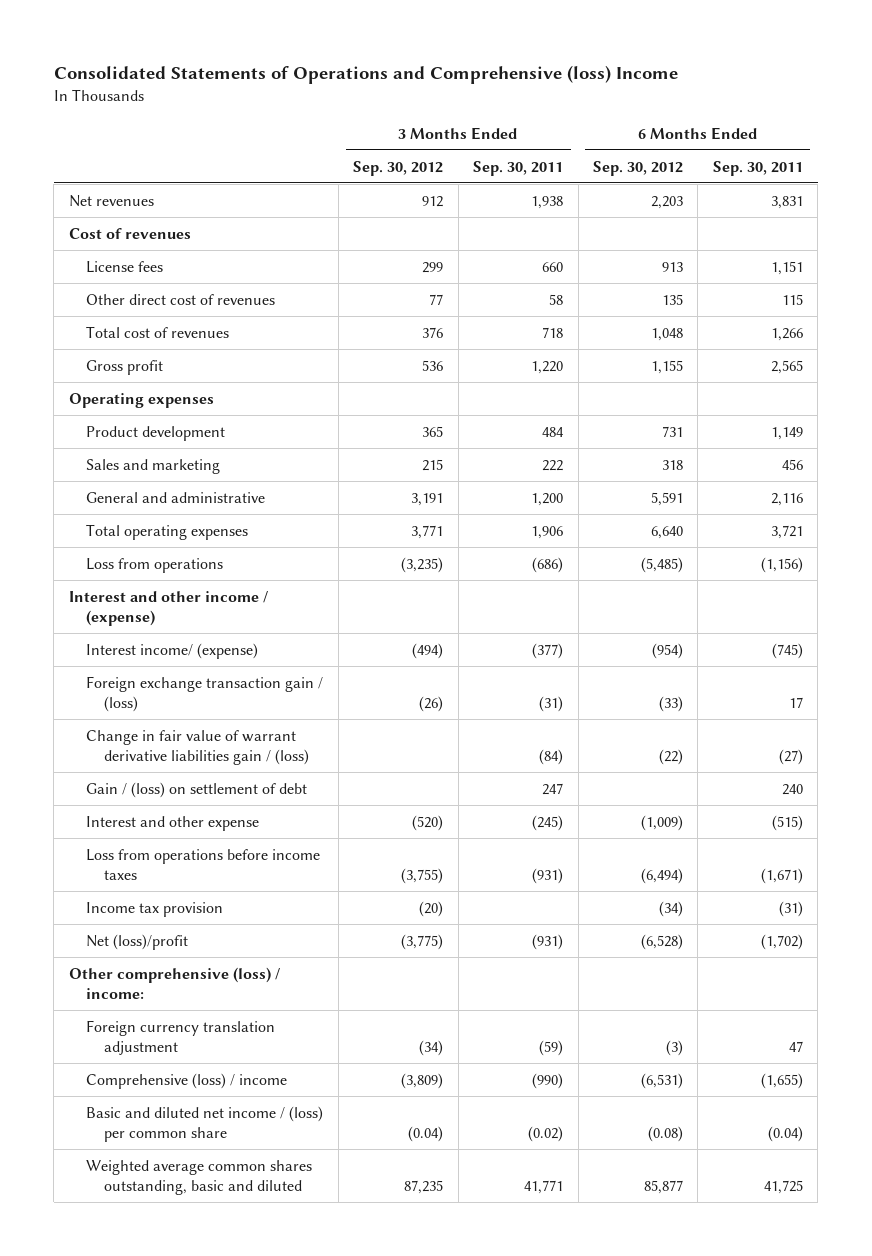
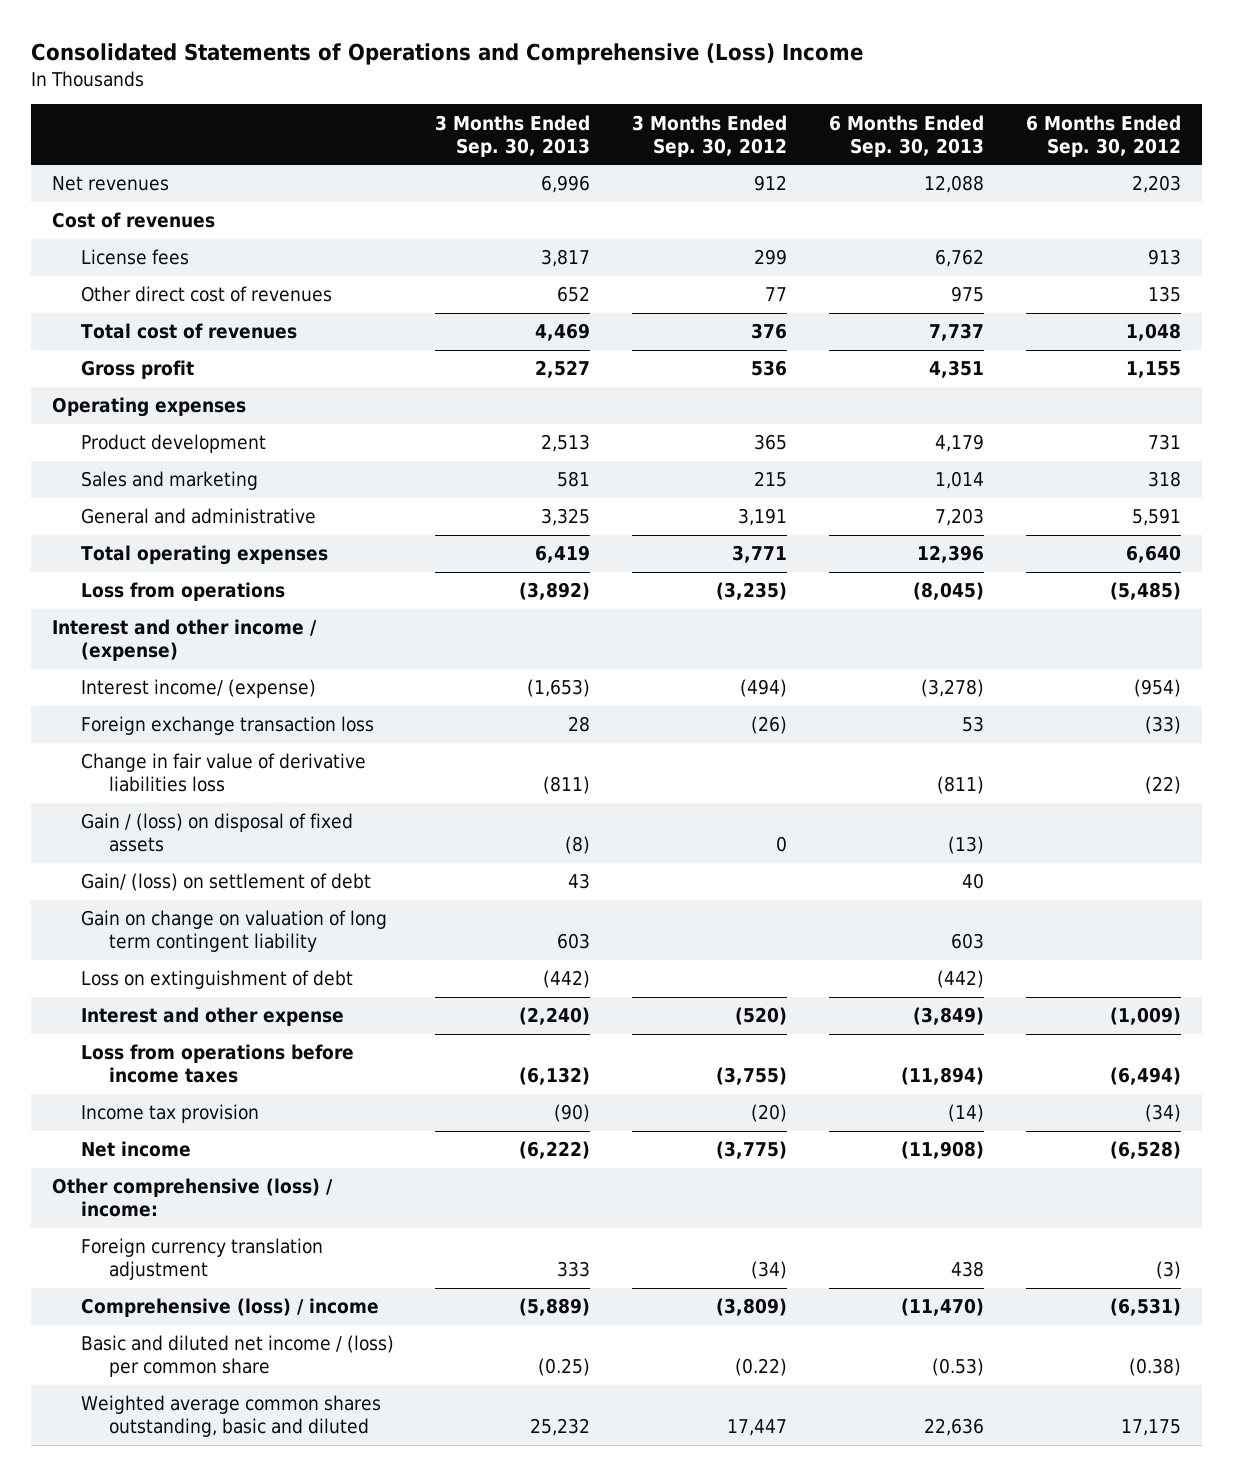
- Consolidated Statements of Operations and Comprehensive (loss) Income
+ Consolidated Statements of Operations and Comprehensive (Loss) Income
- | 3 Months Ended Sep. 30, 2012 | 3 Months Ended Sep. 30, 2011 | 6 Months Ended Sep. 30, 2012 | 6 Months Ended Sep. 30, 2011
+ | 3 Months Ended Sep. 30, 2013 | 3 Months Ended Sep. 30, 2012 | 6 Months Ended Sep. 30, 2013 | 6 Months Ended Sep. 30, 2012
- Foreign exchange transaction gain / (loss) | (26) | (31) | (33) | 17
- Change in fair value of warrant derivative liabilities gain / (loss) | | (84) | (22) | (27)
- Gain / (loss) on settlement of debt | | 247 | | 240
+ Foreign exchange transaction loss | 28 | (26) | 53 | (33)
+ Change in fair value of derivative liabilities loss | (811) | | (811) | (22)
+ Gain / (loss) on disposal of fixed assets | (8) | 0 | (13) |
+ Gain/ (loss) on settlement of debt | 43 | | 40 |
+ Gain on change on valuation of long term contingent liability | 603 | | 603 |
+ Loss on extinguishment of debt | (442) | | (442) |
- Net (loss)/profit | (3,775) | (931) | (6,528) | (1,702)
+ Net income | (6,222) | (3,775) | (11,908) | (6,528)
- Basic and diluted net income / (loss) per common share | (0.04) | (0.02) | (0.08) | (0.04)
- Weighted average common shares outstanding, basic and diluted | 87,235 | 41,771 | 85,877 | 41,725
+ Basic and diluted net income / (loss) per common share | (0.25) | (0.22) | (0.53) | (0.38)
+ Weighted average common shares outstanding, basic and diluted | 25,232 | 17,447 | 22,636 | 17,175

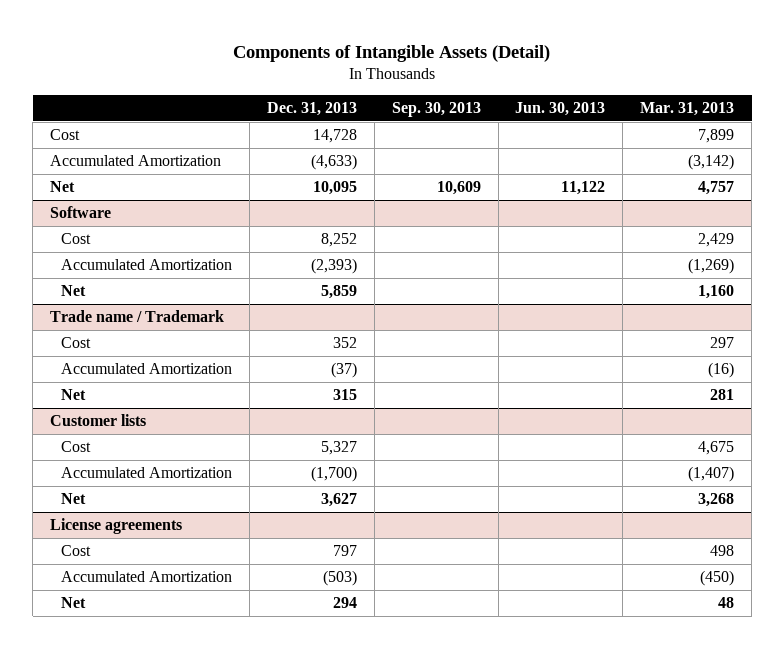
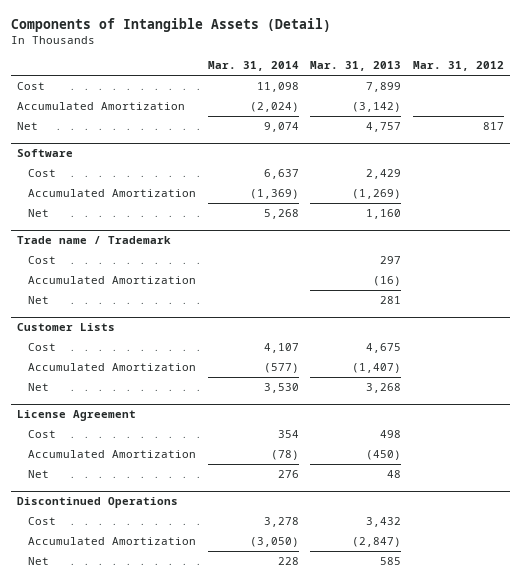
- | Dec. 31, 2013 | Sep. 30, 2013 | Jun. 30, 2013 | Mar. 31, 2013
+ | Mar. 31, 2014 | Mar. 31, 2013 | Mar. 31, 2012
- Customer lists
+ Customer Lists
- License agreements
+ License Agreement
+ Discontinued Operations
+ Cost | 3,278 | 3,432 |
+ Accumulated Amortization | (3,050) | (2,847) |
+ Net | 228 | 585 |

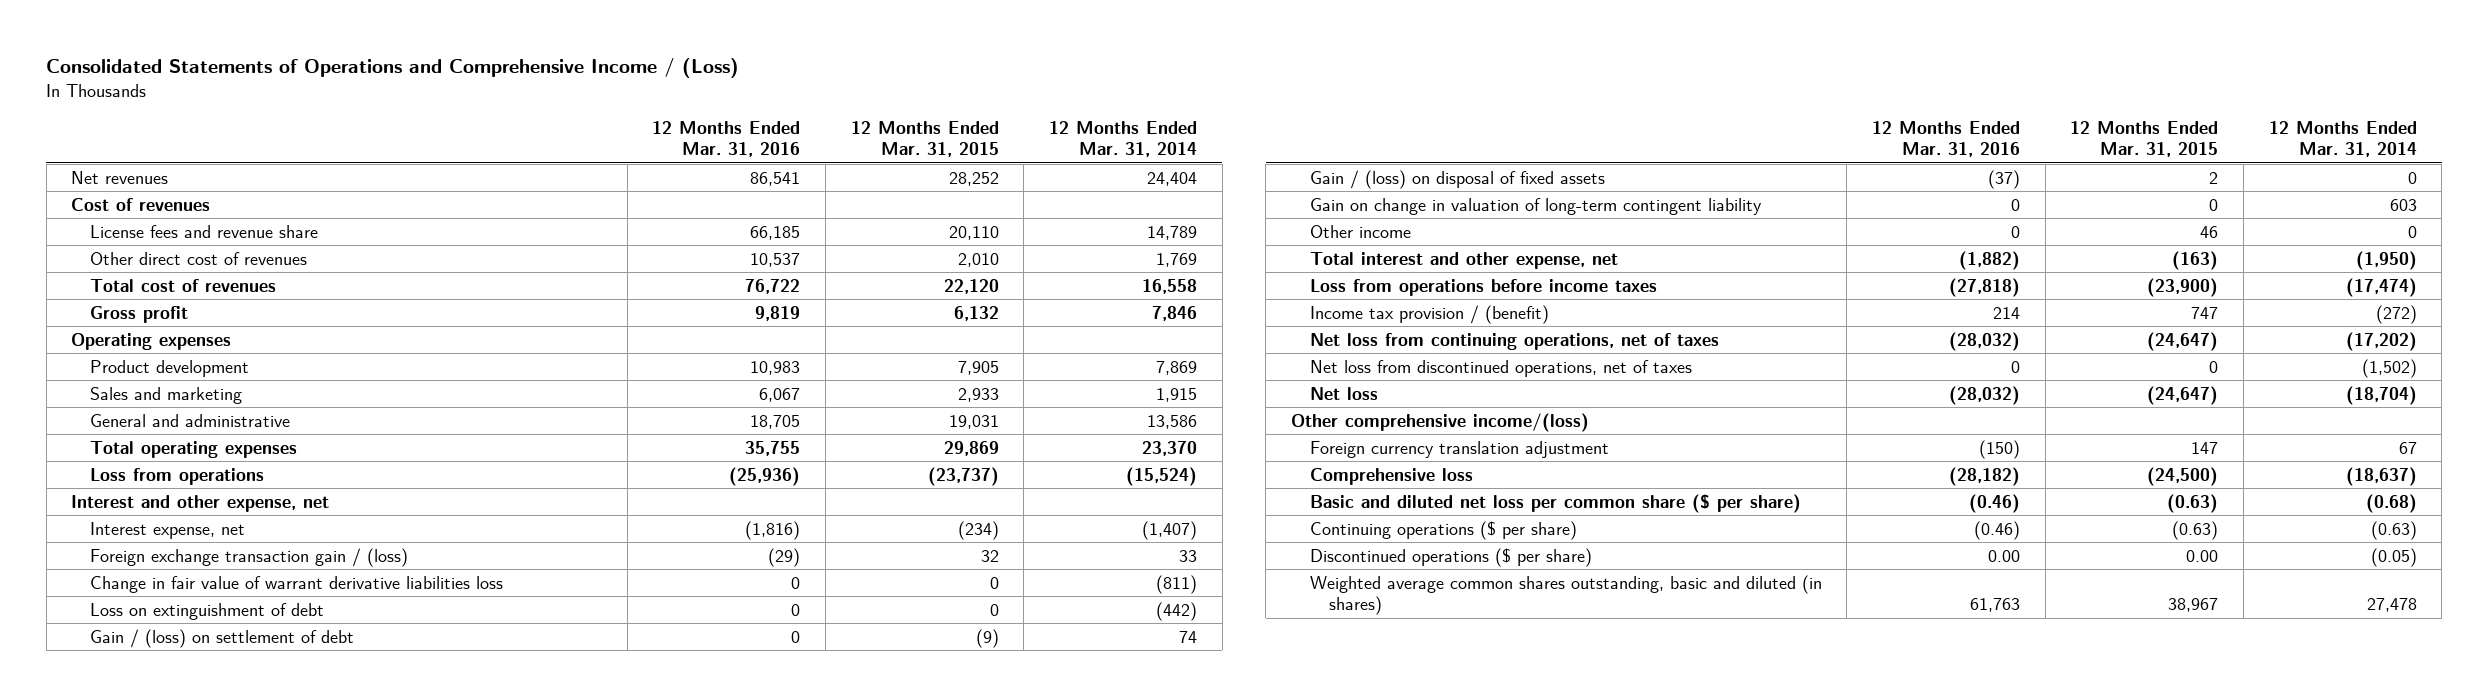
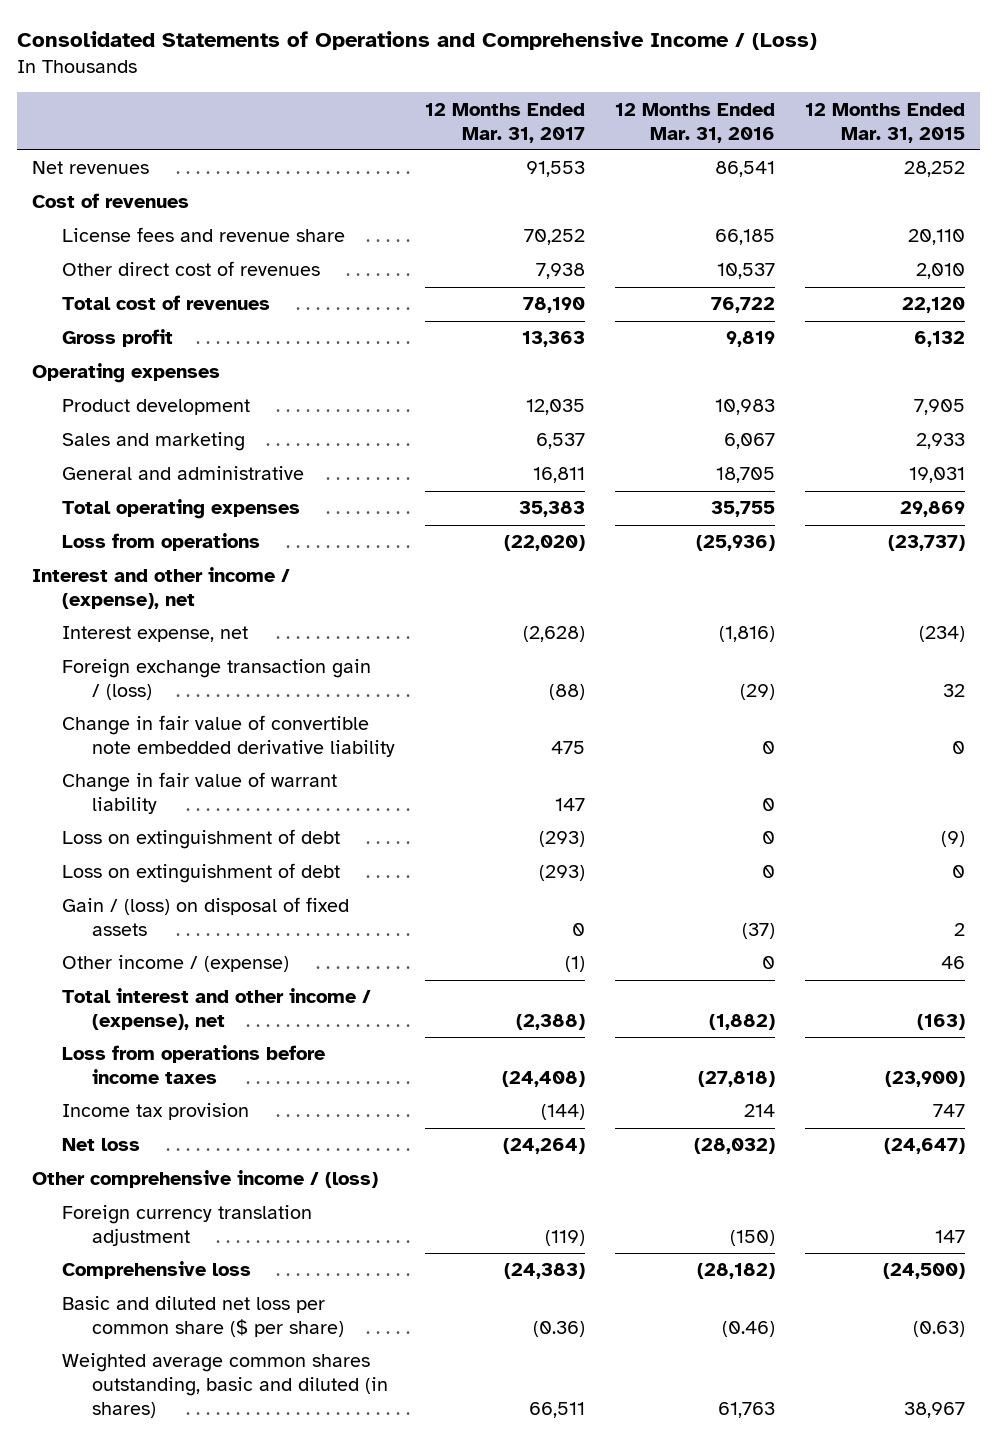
- | 12 Months Ended Mar. 31, 2016 | 12 Months Ended Mar. 31, 2015 | 12 Months Ended Mar. 31, 2014
+ | 12 Months Ended Mar. 31, 2017 | 12 Months Ended Mar. 31, 2016 | 12 Months Ended Mar. 31, 2015
- Interest and other expense, net
+ Interest and other income / (expense), net
- Change in fair value of warrant derivative liabilities loss | 0 | 0 | (811)
+ Change in fair value of convertible note embedded derivative liability | 475 | 0 | 0
+ Change in fair value of warrant liability | 147 | 0 |
+ Loss on extinguishment of debt | (293) | 0 | (9)
- Gain / (loss) on settlement of debt | 0 | (9) | 74
- Gain on change in valuation of long-term contingent liability | 0 | 0 | 603
- Other income | 0 | 46 | 0
- Total interest and other expense, net | (1,882) | (163) | (1,950)
+ Other income / (expense) | (1) | 0 | 46
+ Total interest and other income / (expense), net | (2,388) | (1,882) | (163)
- Income tax provision / (benefit) | 214 | 747 | (272)
- Net loss from continuing operations, net of taxes | (28,032) | (24,647) | (17,202)
- Net loss from discontinued operations, net of taxes | 0 | 0 | (1,502)
+ Income tax provision | (144) | 214 | 747
- Other comprehensive income/(loss)
+ Other comprehensive income / (loss)
- Continuing operations ($ per share) | (0.46) | (0.63) | (0.63)
- Discontinued operations ($ per share) | 0.00 | 0.00 | (0.05)

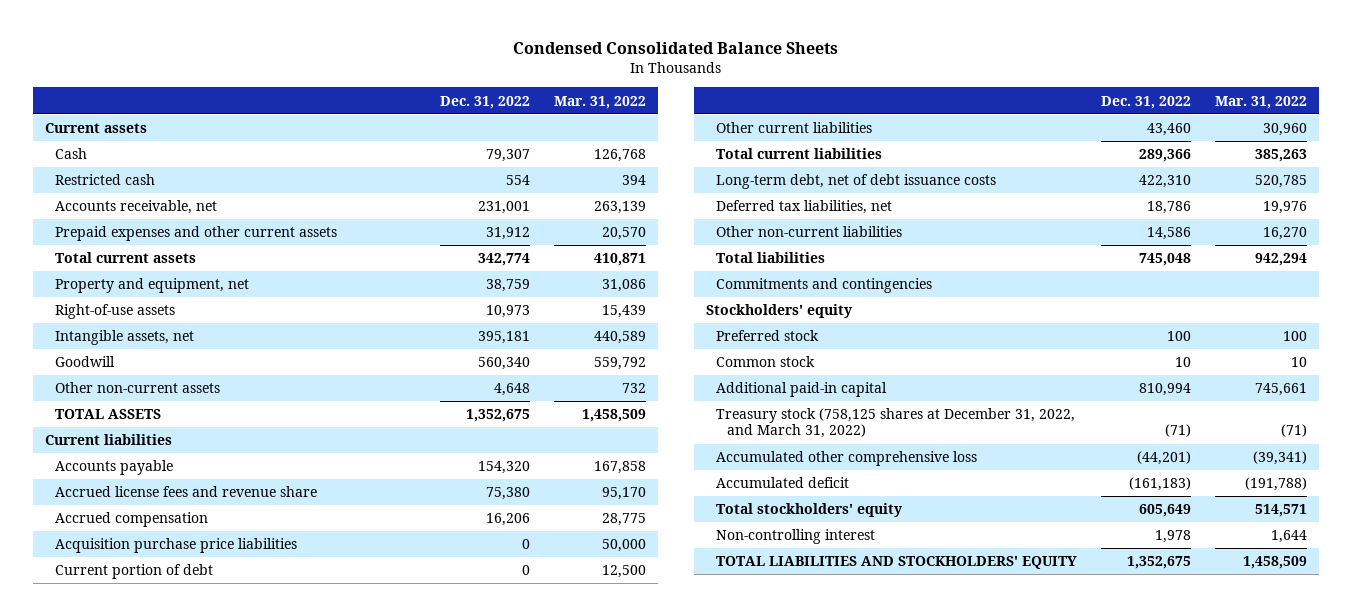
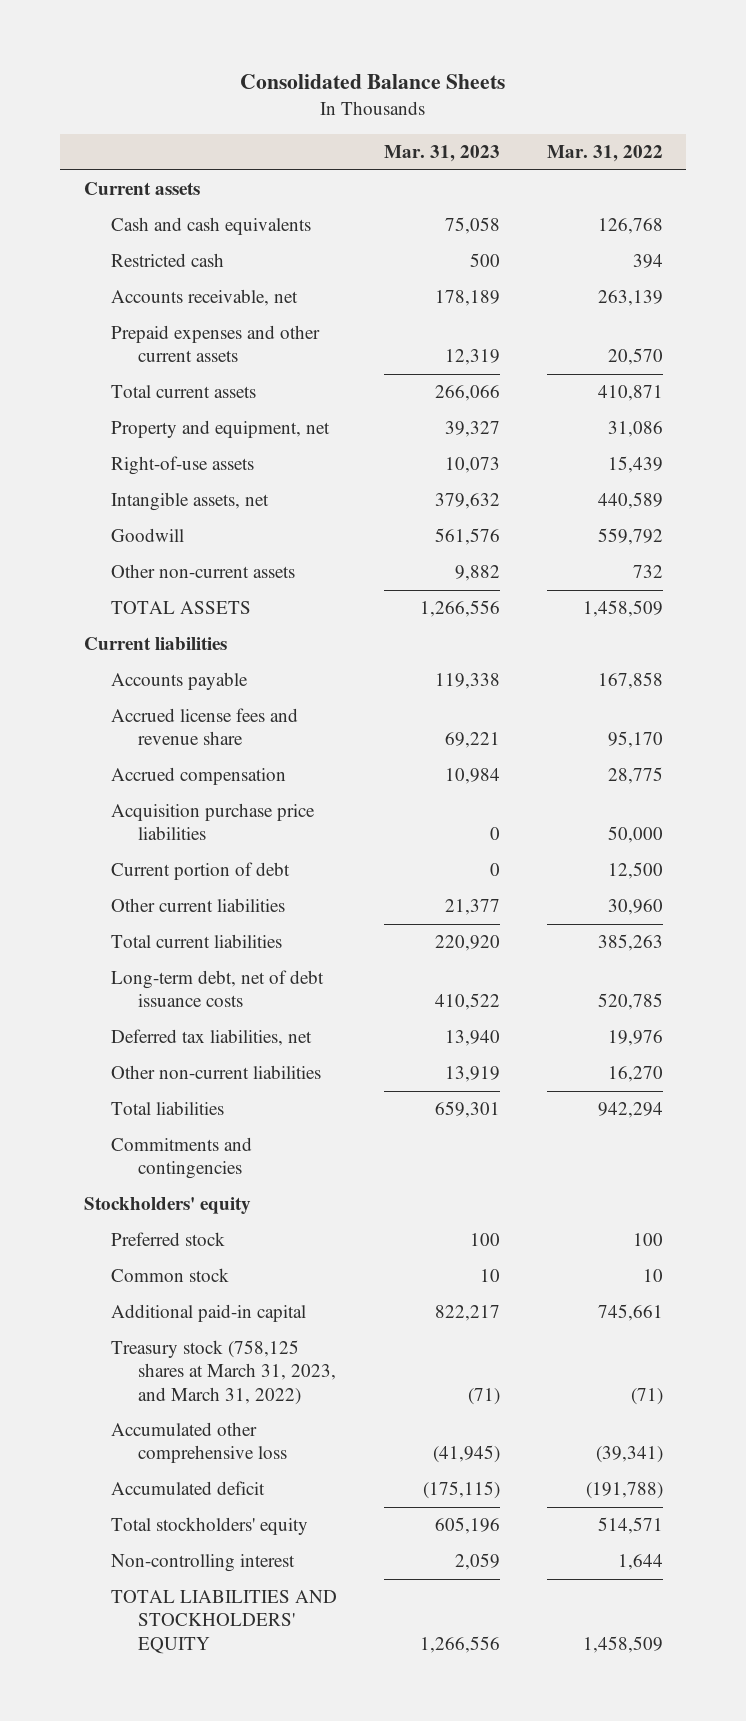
- Condensed Consolidated Balance Sheets
+ Consolidated Balance Sheets
- | Dec. 31, 2022 | Mar. 31, 2022
+ | Mar. 31, 2023 | Mar. 31, 2022
- Cash | 79,307 | 126,768
+ Cash and cash equivalents | 75,058 | 126,768
- Treasury stock (758,125 shares at December 31, 2022, and March 31, 2022) | (71) | (71)
+ Treasury stock (758,125 shares at March 31, 2023, and March 31, 2022) | (71) | (71)

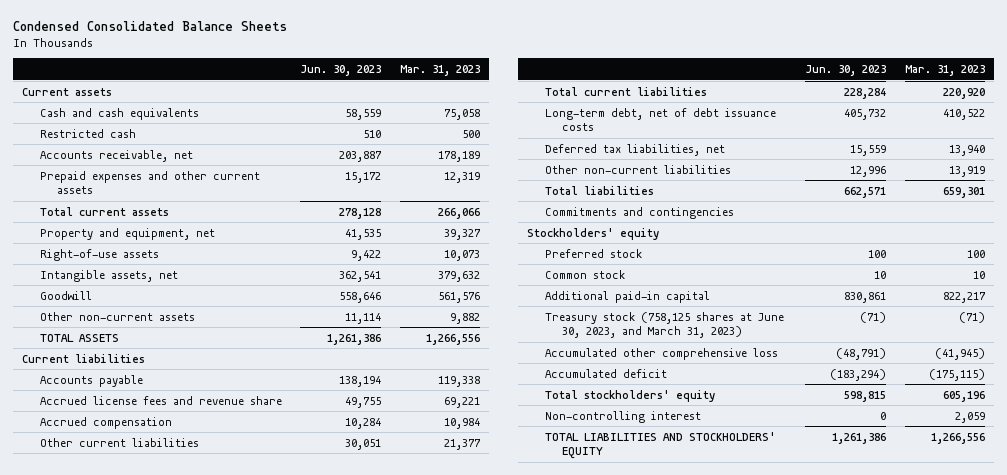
- Consolidated Balance Sheets
+ Condensed Consolidated Balance Sheets
- | Mar. 31, 2023 | Mar. 31, 2022
+ | Jun. 30, 2023 | Mar. 31, 2023
- Acquisition purchase price liabilities | 0 | 50,000
- Current portion of debt | 0 | 12,500
- Treasury stock (758,125 shares at March 31, 2023, and March 31, 2022) | (71) | (71)
+ Treasury stock (758,125 shares at June 30, 2023, and March 31, 2023) | (71) | (71)

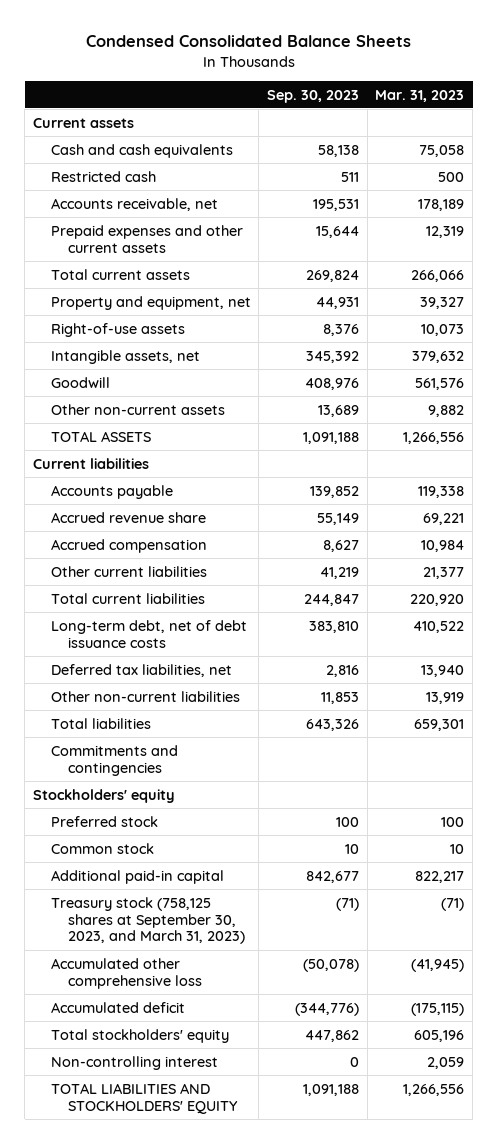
- | Jun. 30, 2023 | Mar. 31, 2023
+ | Sep. 30, 2023 | Mar. 31, 2023
- Accrued license fees and revenue share | 49,755 | 69,221
+ Accrued revenue share | 55,149 | 69,221
- Treasury stock (758,125 shares at June 30, 2023, and March 31, 2023) | (71) | (71)
+ Treasury stock (758,125 shares at September 30, 2023, and March 31, 2023) | (71) | (71)

